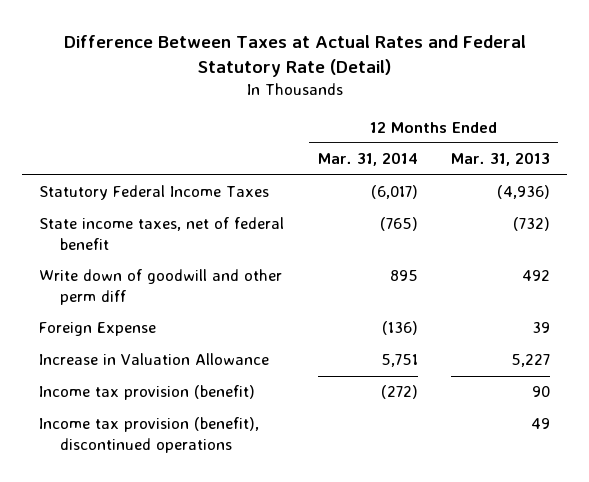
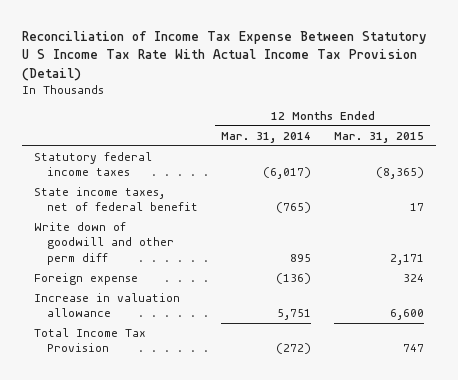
- Difference Between Taxes at Actual Rates and Federal Statutory Rate (Detail)
+ Reconciliation of Income Tax Expense Between Statutory U S Income Tax Rate With Actual Income Tax Provision (Detail)
- | 12 Months Ended Mar. 31, 2014 | 12 Months Ended Mar. 31, 2013
+ | 12 Months Ended Mar. 31, 2014 | 12 Months Ended Mar. 31, 2015
- Statutory Federal Income Taxes | (6,017) | (4,936)
+ Statutory federal income taxes | (6,017) | (8,365)
- Foreign Expense | (136) | 39
- Increase in Valuation Allowance | 5,751 | 5,227
- Income tax provision (benefit) | (272) | 90
- Income tax provision (benefit), discontinued operations | | 49
+ Foreign expense | (136) | 324
+ Increase in valuation allowance | 5,751 | 6,600
+ Total Income Tax Provision | (272) | 747

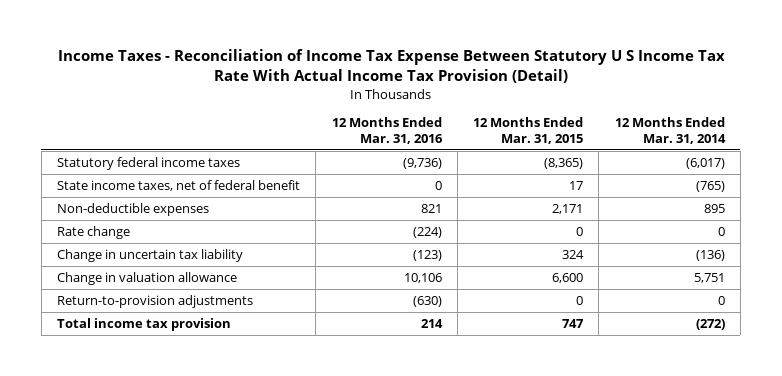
- Reconciliation of Income Tax Expense Between Statutory U S Income Tax Rate With Actual Income Tax Provision (Detail)
+ Income Taxes - Reconciliation of Income Tax Expense Between Statutory U S Income Tax Rate With Actual Income Tax Provision (Detail)
- | 12 Months Ended Mar. 31, 2014 | 12 Months Ended Mar. 31, 2015
+ | 12 Months Ended Mar. 31, 2016 | 12 Months Ended Mar. 31, 2015 | 12 Months Ended Mar. 31, 2014
- Write down of goodwill and other perm diff | 895 | 2,171
- Foreign expense | (136) | 324
- Increase in valuation allowance | 5,751 | 6,600
- Total Income Tax Provision | (272) | 747
+ Non-deductible expenses | 821 | 2,171 | 895
+ Rate change | (224) | 0 | 0
+ Change in uncertain tax liability | (123) | 324 | (136)
+ Change in valuation allowance | 10,106 | 6,600 | 5,751
+ Return-to-provision adjustments | (630) | 0 | 0
+ Total income tax provision | 214 | 747 | (272)

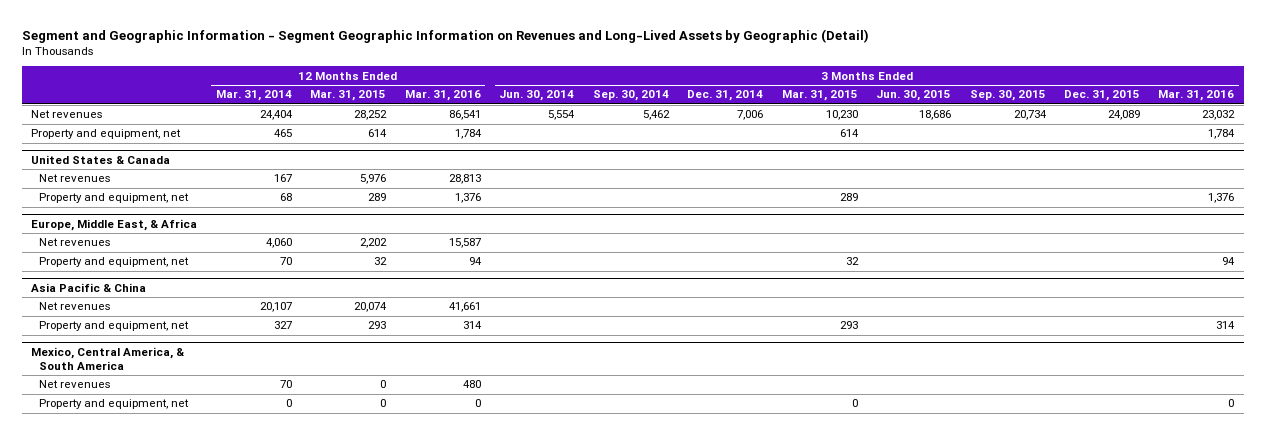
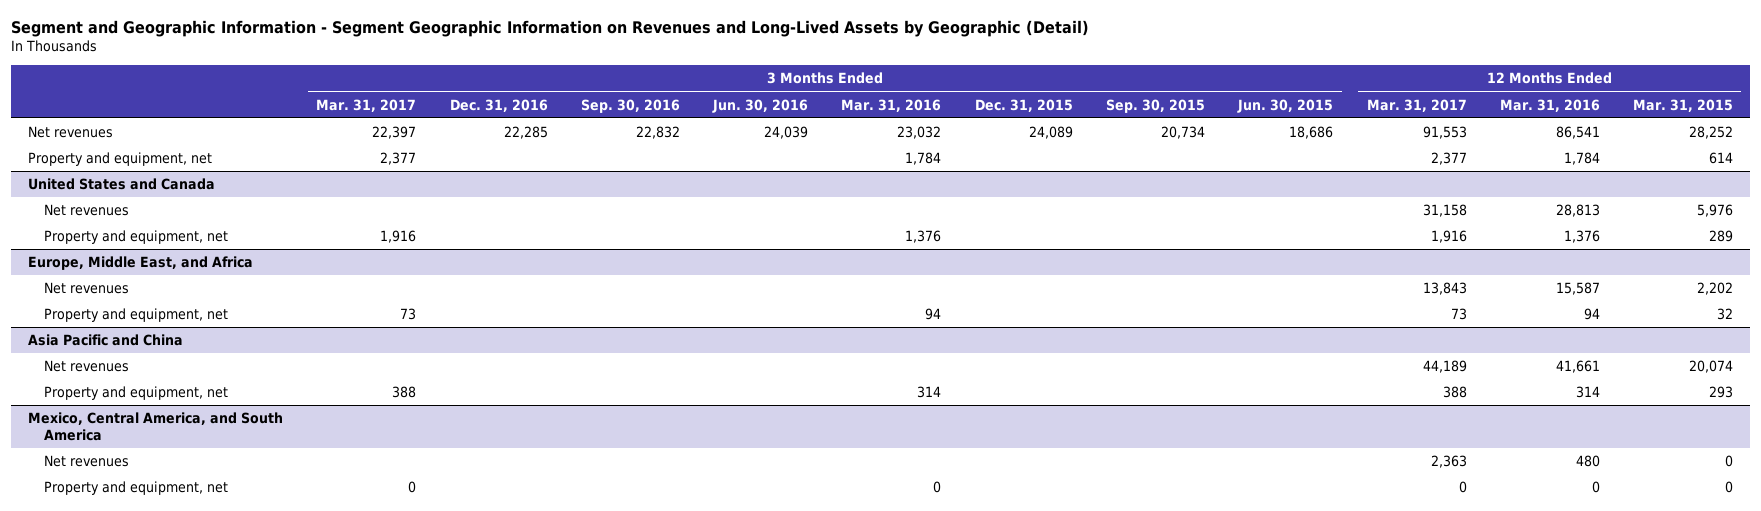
- | 12 Months Ended Mar. 31, 2014 | 12 Months Ended Mar. 31, 2015 | 12 Months Ended Mar. 31, 2016 | 3 Months Ended Jun. 30, 2014 | 3 Months Ended Sep. 30, 2014 | 3 Months Ended Dec. 31, 2014 | 3 Months Ended Mar. 31, 2015 | 3 Months Ended Jun. 30, 2015 | 3 Months Ended Sep. 30, 2015 | 3 Months Ended Dec. 31, 2015 | 3 Months Ended Mar. 31, 2016
+ | 3 Months Ended Mar. 31, 2017 | 3 Months Ended Dec. 31, 2016 | 3 Months Ended Sep. 30, 2016 | 3 Months Ended Jun. 30, 2016 | 3 Months Ended Mar. 31, 2016 | 3 Months Ended Dec. 31, 2015 | 3 Months Ended Sep. 30, 2015 | 3 Months Ended Jun. 30, 2015 | 12 Months Ended Mar. 31, 2017 | 12 Months Ended Mar. 31, 2016 | 12 Months Ended Mar. 31, 2015
- United States & Canada
+ United States and Canada
- Europe, Middle East, & Africa
+ Europe, Middle East, and Africa
- Asia Pacific & China
+ Asia Pacific and China
- Mexico, Central America, & South America
+ Mexico, Central America, and South America

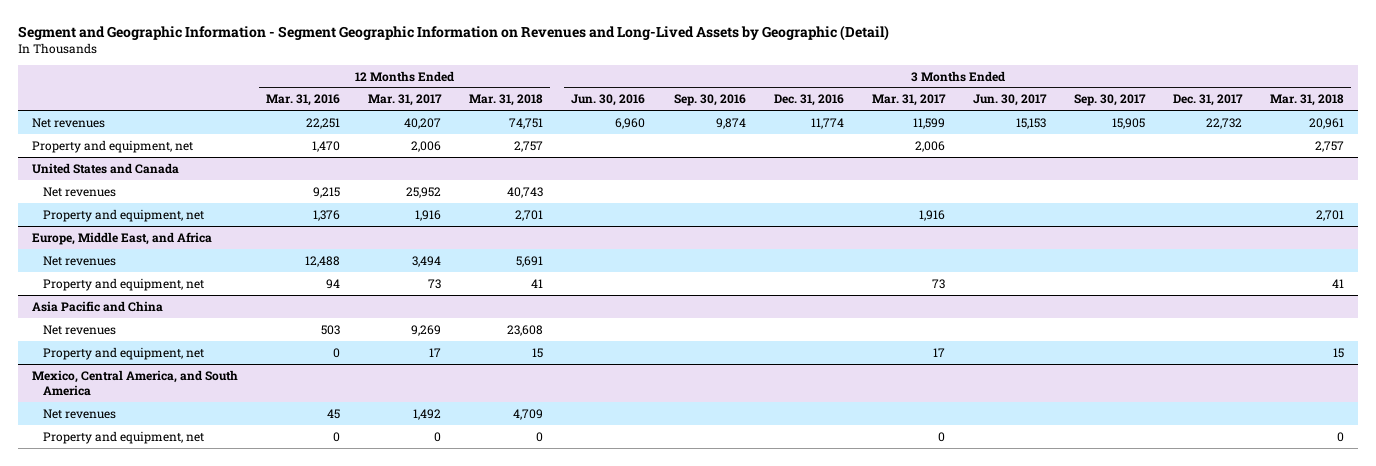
- | 3 Months Ended Mar. 31, 2017 | 3 Months Ended Dec. 31, 2016 | 3 Months Ended Sep. 30, 2016 | 3 Months Ended Jun. 30, 2016 | 3 Months Ended Mar. 31, 2016 | 3 Months Ended Dec. 31, 2015 | 3 Months Ended Sep. 30, 2015 | 3 Months Ended Jun. 30, 2015 | 12 Months Ended Mar. 31, 2017 | 12 Months Ended Mar. 31, 2016 | 12 Months Ended Mar. 31, 2015
+ | 12 Months Ended Mar. 31, 2016 | 12 Months Ended Mar. 31, 2017 | 12 Months Ended Mar. 31, 2018 | 3 Months Ended Jun. 30, 2016 | 3 Months Ended Sep. 30, 2016 | 3 Months Ended Dec. 31, 2016 | 3 Months Ended Mar. 31, 2017 | 3 Months Ended Jun. 30, 2017 | 3 Months Ended Sep. 30, 2017 | 3 Months Ended Dec. 31, 2017 | 3 Months Ended Mar. 31, 2018
- Net revenues | 22,397 | 22,285 | 22,832 | 24,039 | 23,032 | 24,089 | 20,734 | 18,686 | 91,553 | 86,541 | 28,252
- Property and equipment, net | 2,377 | | | | 1,784 | | | | 2,377 | 1,784 | 614
+ Net revenues | 22,251 | 40,207 | 74,751 | 6,960 | 9,874 | 11,774 | 11,599 | 15,153 | 15,905 | 22,732 | 20,961
+ Property and equipment, net | 1,470 | 2,006 | 2,757 | | | | 2,006 | | | | 2,757
@ United States and Canada
- Net revenues | | | | | | | | | 31,158 | 28,813 | 5,976
+ Net revenues | 9,215 | 25,952 | 40,743 | | | | | | | |
@ Europe, Middle East, and Africa
- Net revenues | | | | | | | | | 13,843 | 15,587 | 2,202
+ Net revenues | 12,488 | 3,494 | 5,691 | | | | | | | |
@ Asia Pacific and China
- Net revenues | | | | | | | | | 44,189 | 41,661 | 20,074
- Property and equipment, net | 388 | | | | 314 | | | | 388 | 314 | 293
+ Net revenues | 503 | 9,269 | 23,608 | | | | | | | |
+ Property and equipment, net | 0 | 17 | 15 | | | | 17 | | | | 15
@ Mexico, Central America, and South America
- Net revenues | | | | | | | | | 2,363 | 480 | 0
+ Net revenues | 45 | 1,492 | 4,709 | | | | | | | |

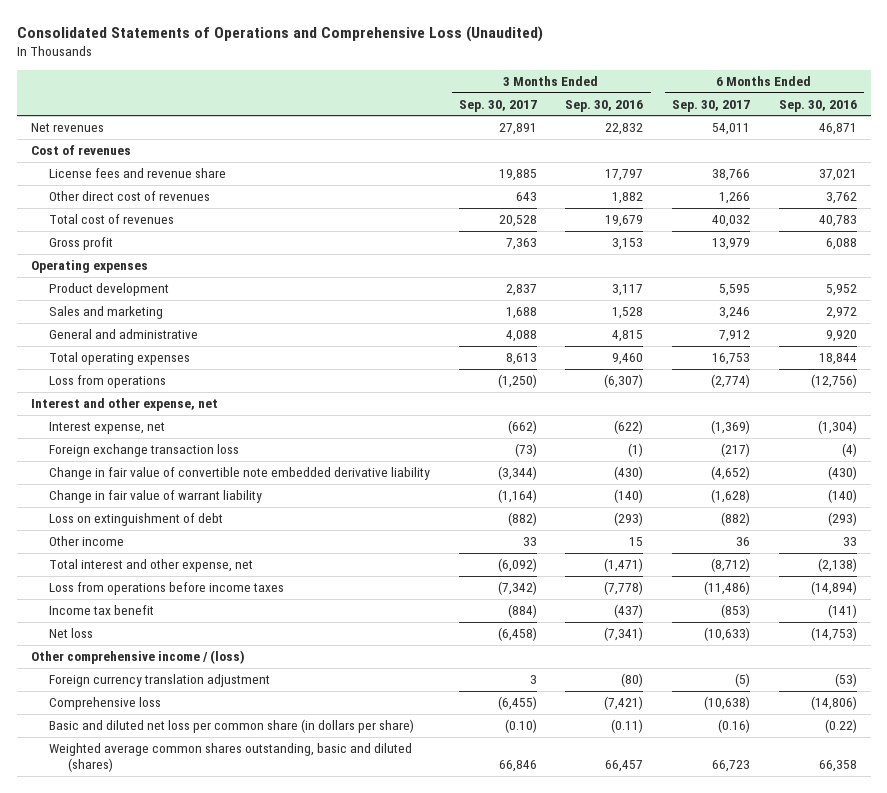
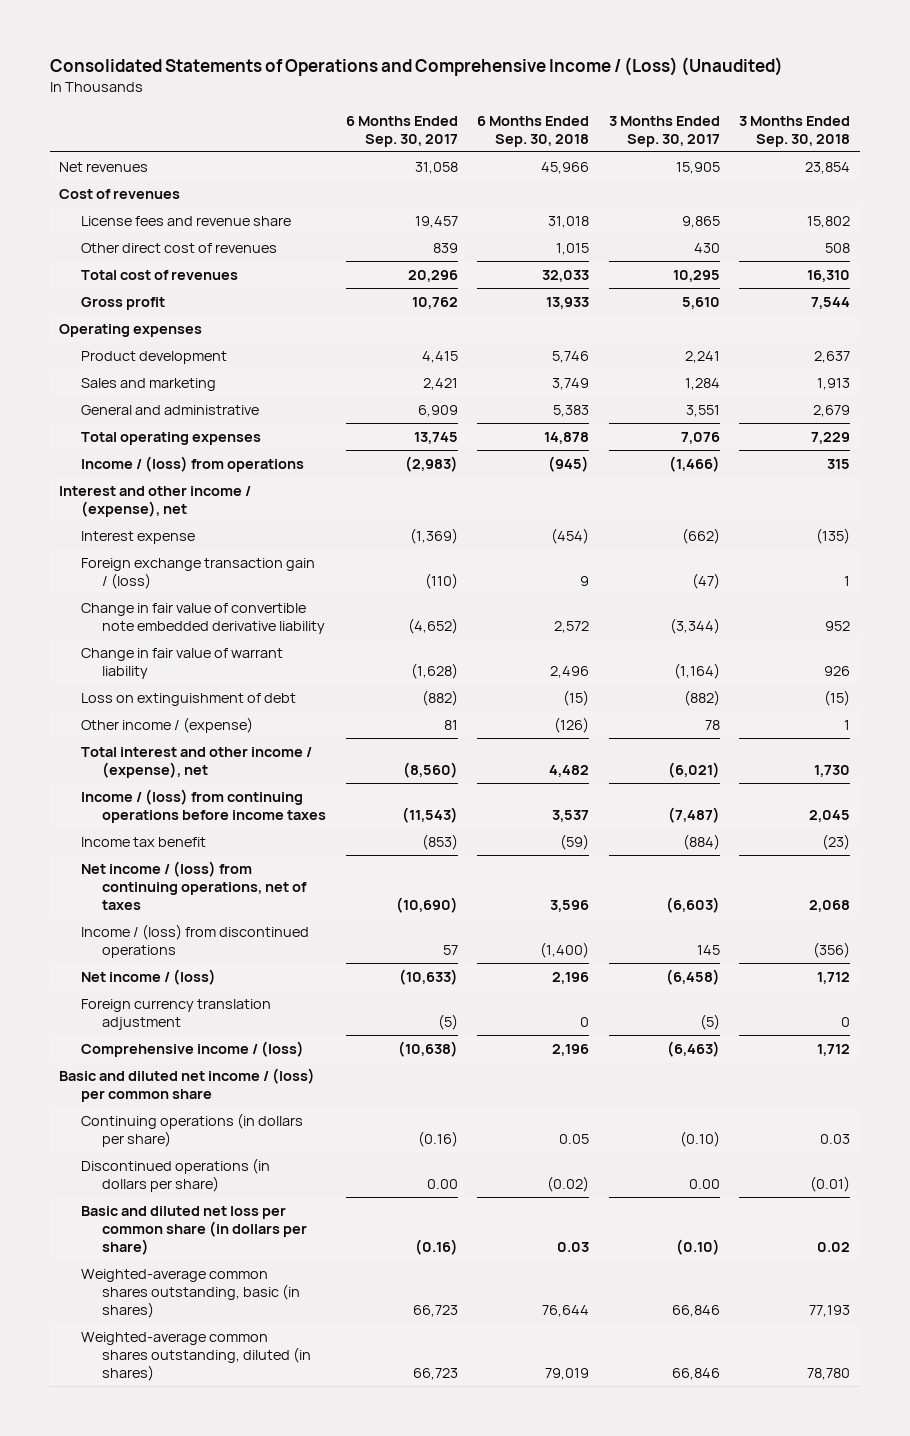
- Consolidated Statements of Operations and Comprehensive Loss (Unaudited)
+ Consolidated Statements of Operations and Comprehensive Income / (Loss) (Unaudited)
- | 3 Months Ended Sep. 30, 2017 | 3 Months Ended Sep. 30, 2016 | 6 Months Ended Sep. 30, 2017 | 6 Months Ended Sep. 30, 2016
+ | 6 Months Ended Sep. 30, 2017 | 6 Months Ended Sep. 30, 2018 | 3 Months Ended Sep. 30, 2017 | 3 Months Ended Sep. 30, 2018
- Net revenues | 27,891 | 22,832 | 54,011 | 46,871
+ Net revenues | 31,058 | 45,966 | 15,905 | 23,854
- License fees and revenue share | 19,885 | 17,797 | 38,766 | 37,021
- Other direct cost of revenues | 643 | 1,882 | 1,266 | 3,762
- Total cost of revenues | 20,528 | 19,679 | 40,032 | 40,783
- Gross profit | 7,363 | 3,153 | 13,979 | 6,088
+ License fees and revenue share | 19,457 | 31,018 | 9,865 | 15,802
+ Other direct cost of revenues | 839 | 1,015 | 430 | 508
+ Total cost of revenues | 20,296 | 32,033 | 10,295 | 16,310
+ Gross profit | 10,762 | 13,933 | 5,610 | 7,544
- Product development | 2,837 | 3,117 | 5,595 | 5,952
- Sales and marketing | 1,688 | 1,528 | 3,246 | 2,972
- General and administrative | 4,088 | 4,815 | 7,912 | 9,920
- Total operating expenses | 8,613 | 9,460 | 16,753 | 18,844
- Loss from operations | (1,250) | (6,307) | (2,774) | (12,756)
- Interest and other expense, net
- Interest expense, net | (662) | (622) | (1,369) | (1,304)
- Foreign exchange transaction loss | (73) | (1) | (217) | (4)
+ Product development | 4,415 | 5,746 | 2,241 | 2,637
+ Sales and marketing | 2,421 | 3,749 | 1,284 | 1,913
+ General and administrative | 6,909 | 5,383 | 3,551 | 2,679
+ Total operating expenses | 13,745 | 14,878 | 7,076 | 7,229
+ Income / (loss) from operations | (2,983) | (945) | (1,466) | 315
+ Interest and other income / (expense), net
+ Interest expense | (1,369) | (454) | (662) | (135)
+ Foreign exchange transaction gain / (loss) | (110) | 9 | (47) | 1
- Other income | 33 | 15 | 36 | 33
- Total interest and other expense, net | (6,092) | (1,471) | (8,712) | (2,138)
- Loss from operations before income taxes | (7,342) | (7,778) | (11,486) | (14,894)
+ Other income / (expense) | 81 | (126) | 78 | 1
+ Total interest and other income / (expense), net | (8,560) | 4,482 | (6,021) | 1,730
+ Income / (loss) from continuing operations before income taxes | (11,543) | 3,537 | (7,487) | 2,045
- Net loss | (6,458) | (7,341) | (10,633) | (14,753)
- Other comprehensive income / (loss)
- Foreign currency translation adjustment | 3 | (80) | (5) | (53)
- Comprehensive loss | (6,455) | (7,421) | (10,638) | (14,806)
+ Net income / (loss) from continuing operations, net of taxes | (10,690) | 3,596 | (6,603) | 2,068
+ Income / (loss) from discontinued operations | 57 | (1,400) | 145 | (356)
+ Net income / (loss) | (10,633) | 2,196 | (6,458) | 1,712
+ Foreign currency translation adjustment | (5) | 0 | (5) | 0
+ Comprehensive income / (loss) | (10,638) | 2,196 | (6,463) | 1,712
+ Basic and diluted net income / (loss) per common share
+ Continuing operations (in dollars per share) | (0.16) | 0.05 | (0.10) | 0.03
+ Discontinued operations (in dollars per share) | 0.00 | (0.02) | 0.00 | (0.01)
- Weighted average common shares outstanding, basic and diluted (shares) | 66,846 | 66,457 | 66,723 | 66,358
+ Weighted-average common shares outstanding, basic (in shares) | 66,723 | 76,644 | 66,846 | 77,193
+ Weighted-average common shares outstanding, diluted (in shares) | 66,723 | 79,019 | 66,846 | 78,780

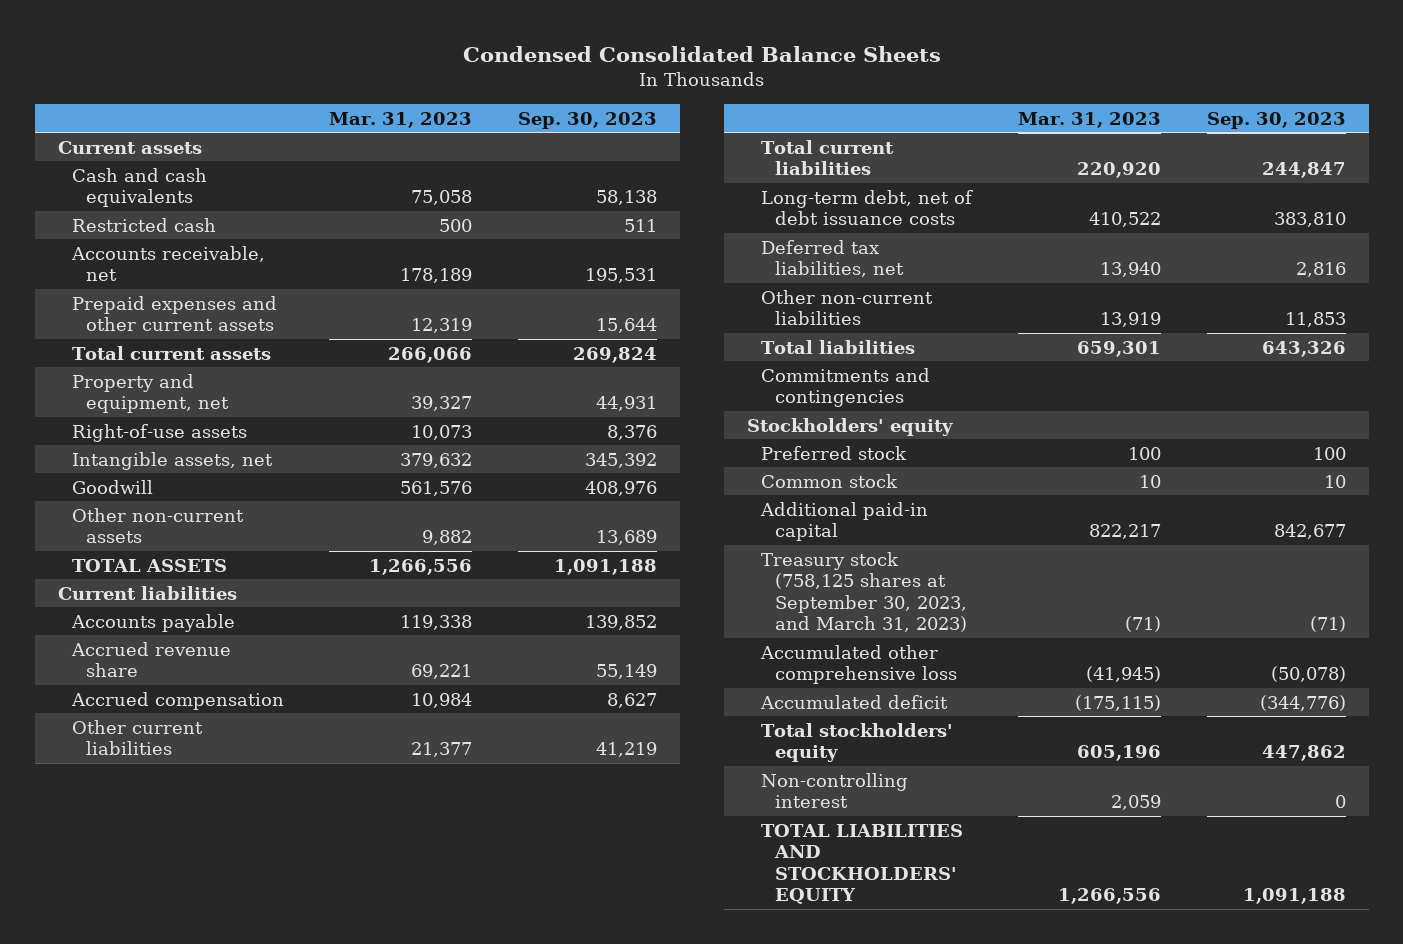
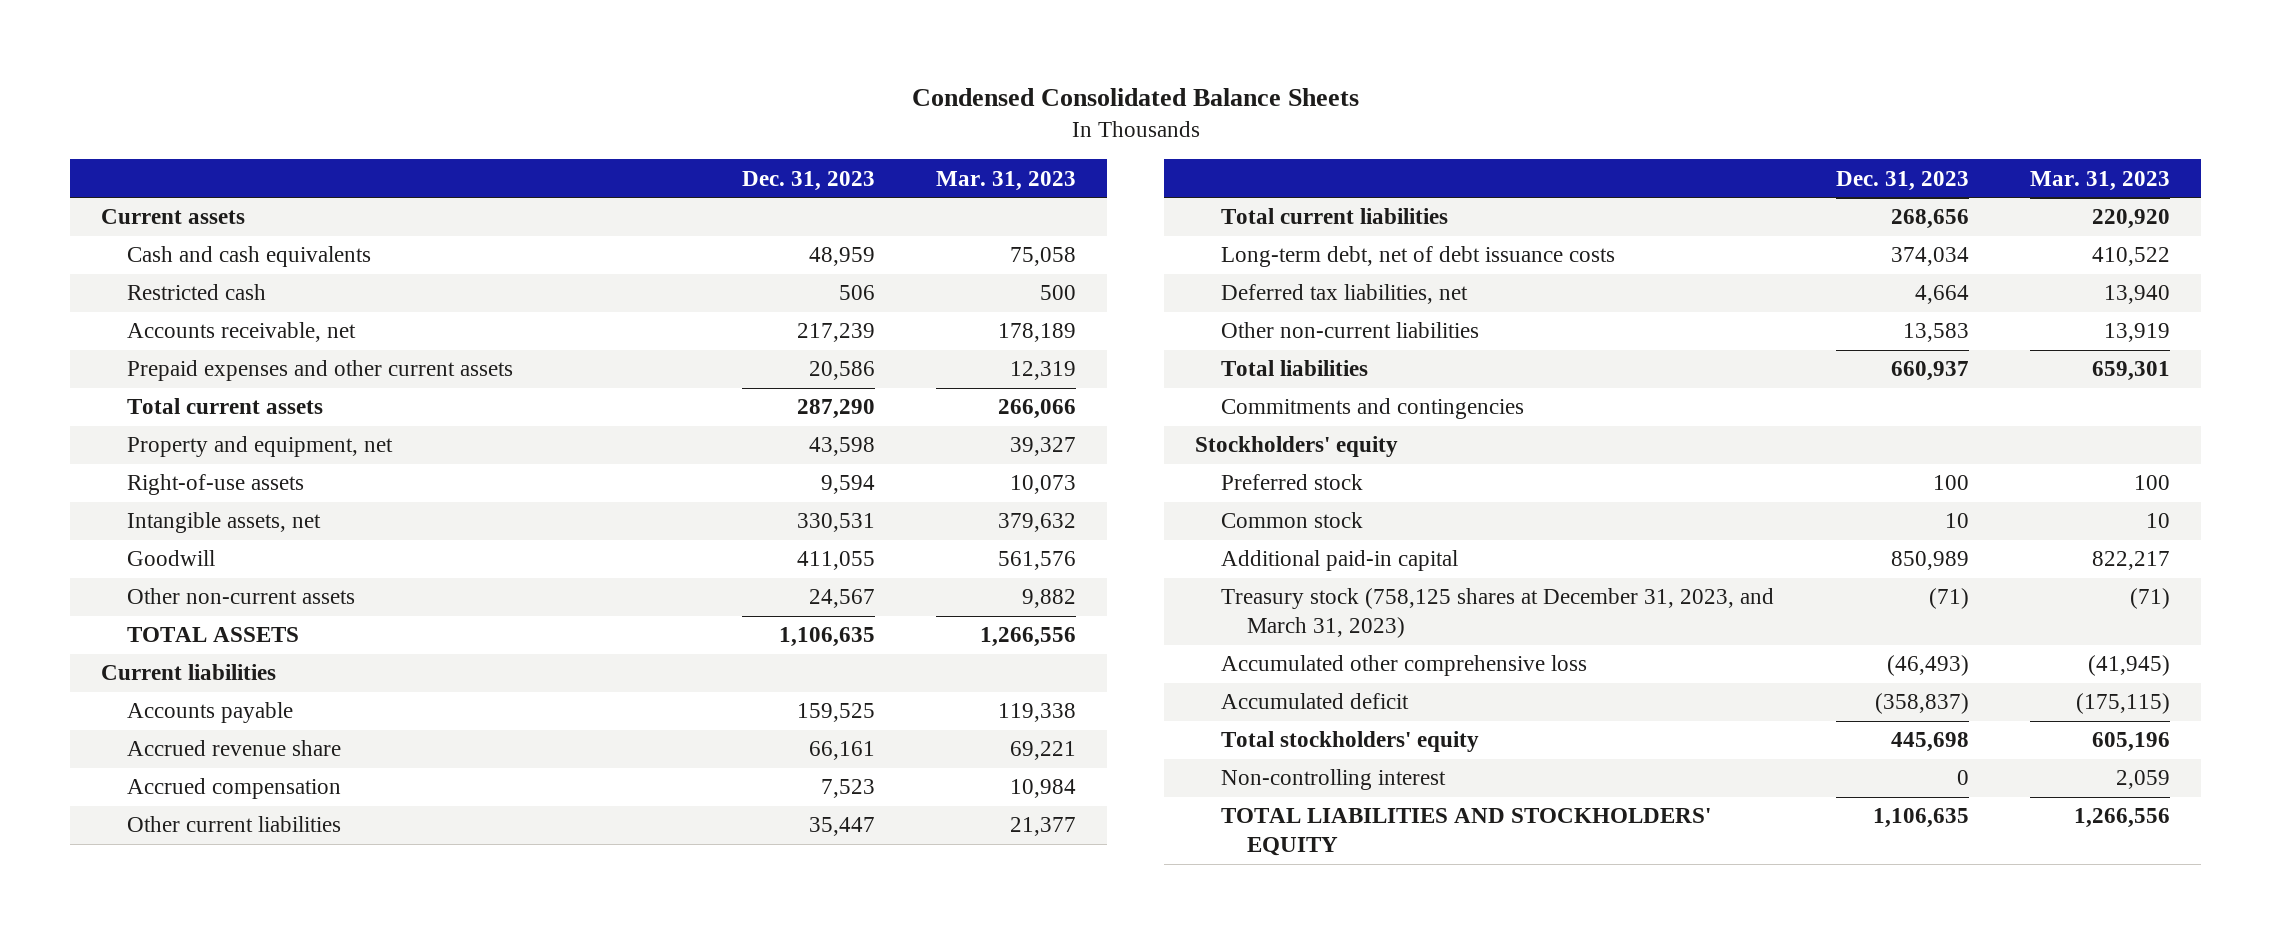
- | Mar. 31, 2023 | Sep. 30, 2023
+ | Dec. 31, 2023 | Mar. 31, 2023
- Treasury stock (758,125 shares at September 30, 2023, and March 31, 2023) | (71) | (71)
+ Treasury stock (758,125 shares at December 31, 2023, and March 31, 2023) | (71) | (71)

